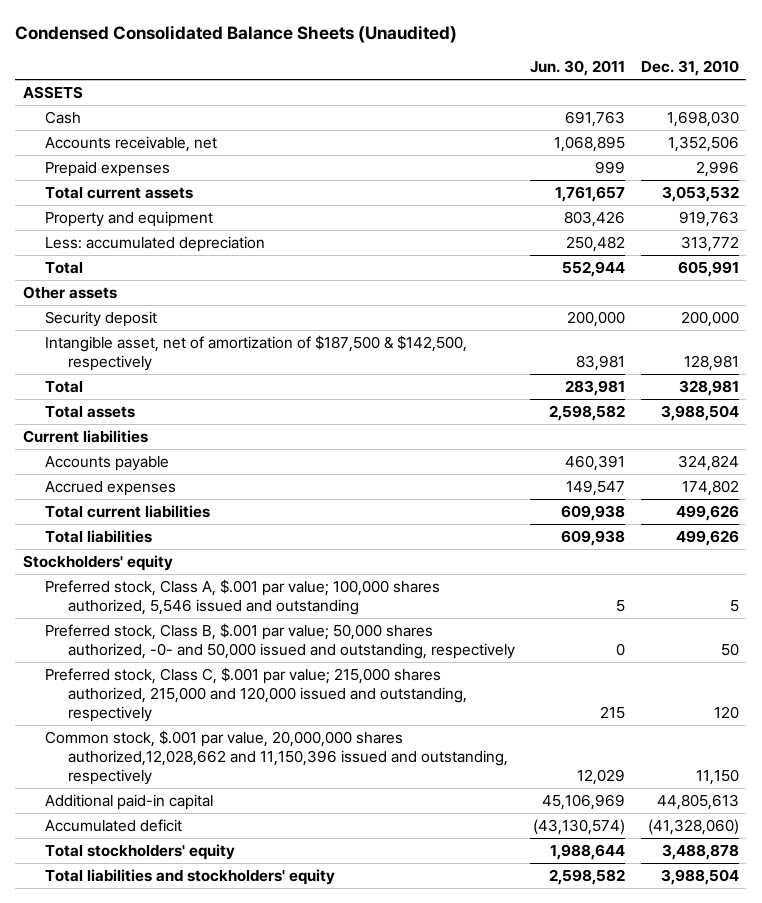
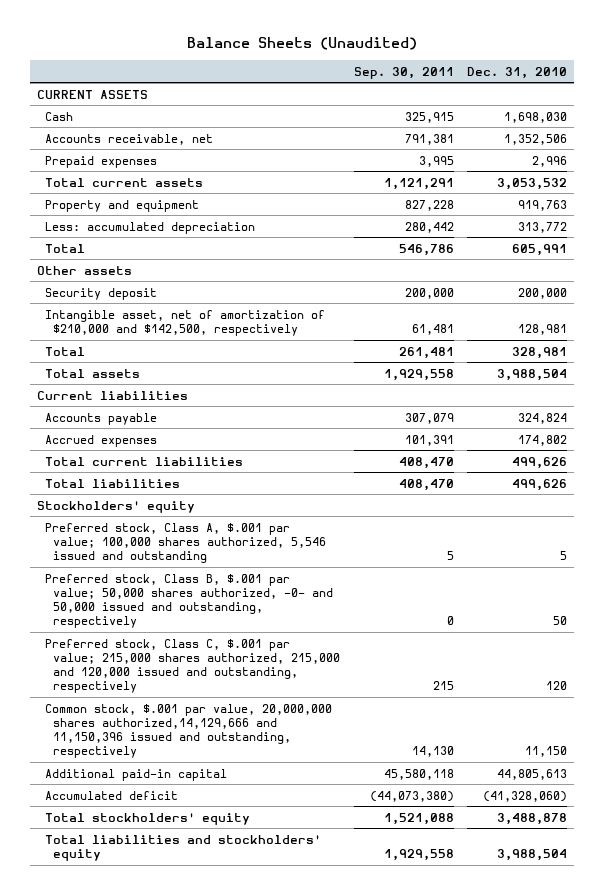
- Condensed Consolidated Balance Sheets (Unaudited)
+ Balance Sheets (Unaudited)
- | Jun. 30, 2011 | Dec. 31, 2010
+ | Sep. 30, 2011 | Dec. 31, 2010
- ASSETS
+ CURRENT ASSETS
- Intangible asset, net of amortization of $187,500 & $142,500, respectively | 83,981 | 128,981
+ Intangible asset, net of amortization of $210,000 and $142,500, respectively | 61,481 | 128,981
- Common stock, $.001 par value, 20,000,000 shares authorized,12,028,662 and 11,150,396 issued and outstanding, respectively | 12,029 | 11,150
+ Common stock, $.001 par value, 20,000,000 shares authorized,14,129,666 and 11,150,396 issued and outstanding, respectively | 14,130 | 11,150

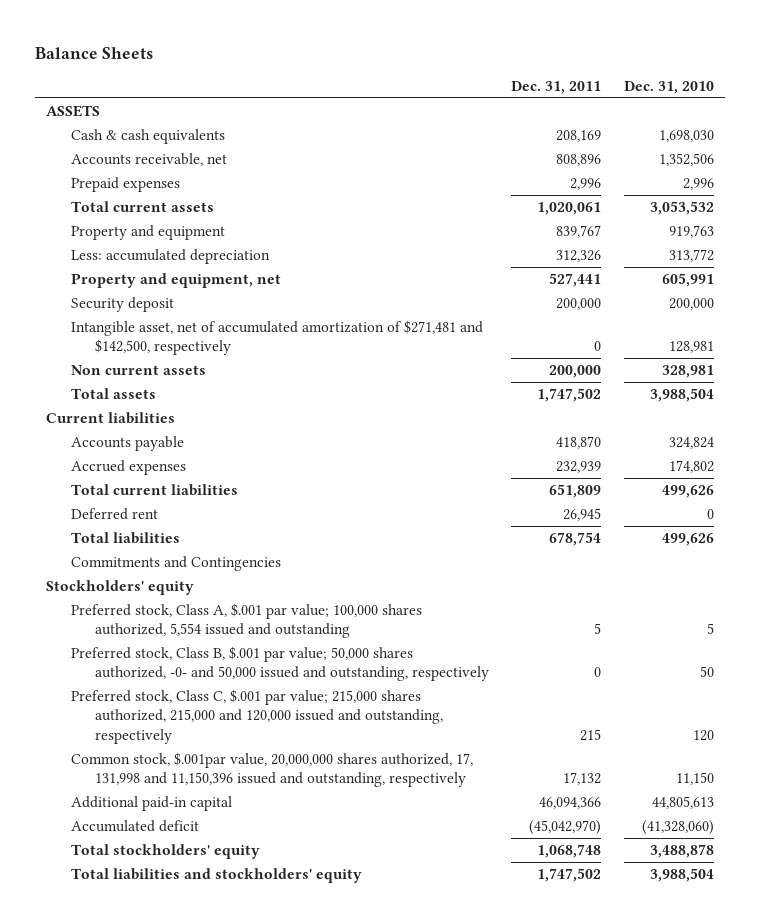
- Balance Sheets (Unaudited)
+ Balance Sheets
- | Sep. 30, 2011 | Dec. 31, 2010
+ | Dec. 31, 2011 | Dec. 31, 2010
- CURRENT ASSETS
- Cash | 325,915 | 1,698,030
+ ASSETS
+ Cash & cash equivalents | 208,169 | 1,698,030
- Total | 546,786 | 605,991
- Other assets
+ Property and equipment, net | 527,441 | 605,991
- Intangible asset, net of amortization of $210,000 and $142,500, respectively | 61,481 | 128,981
- Total | 261,481 | 328,981
+ Intangible asset, net of accumulated amortization of $271,481 and $142,500, respectively | 0 | 128,981
+ Non current assets | 200,000 | 328,981
+ Deferred rent | 26,945 | 0
+ Commitments and Contingencies
- Preferred stock, Class A, $.001 par value; 100,000 shares authorized, 5,546 issued and outstanding | 5 | 5
+ Preferred stock, Class A, $.001 par value; 100,000 shares authorized, 5,554 issued and outstanding | 5 | 5
- Common stock, $.001 par value, 20,000,000 shares authorized,14,129,666 and 11,150,396 issued and outstanding, respectively | 14,130 | 11,150
+ Common stock, $.001par value, 20,000,000 shares authorized, 17, 131,998 and 11,150,396 issued and outstanding, respectively | 17,132 | 11,150

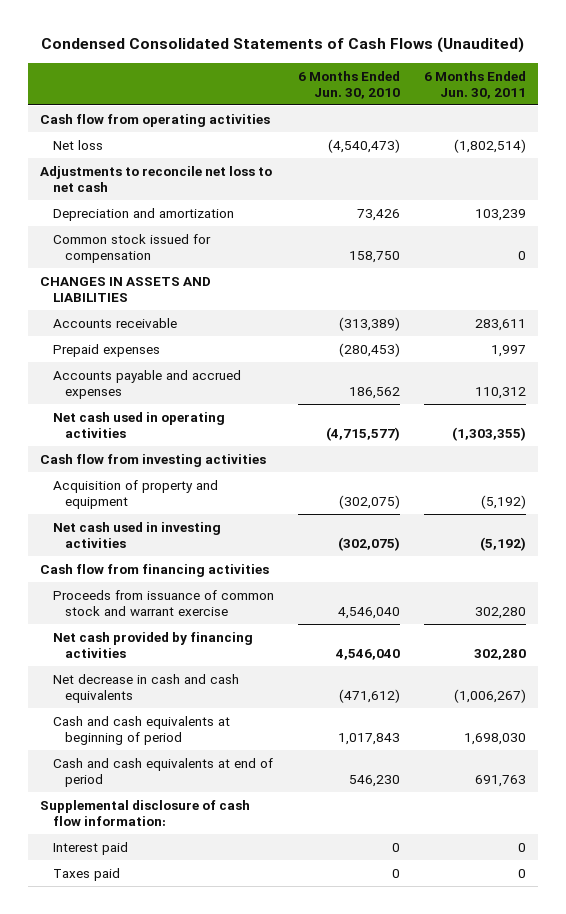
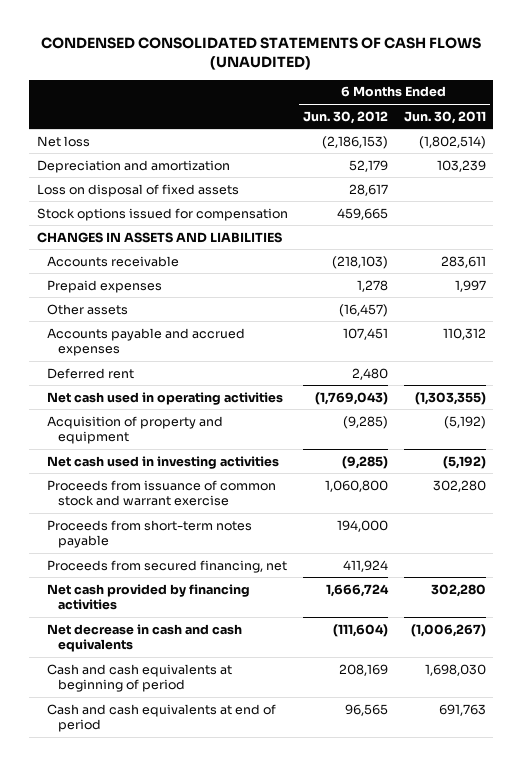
- Condensed Consolidated Statements of Cash Flows (Unaudited)
+ CONDENSED CONSOLIDATED STATEMENTS OF CASH FLOWS (UNAUDITED)
- | 6 Months Ended Jun. 30, 2010 | 6 Months Ended Jun. 30, 2011
+ | 6 Months Ended Jun. 30, 2012 | 6 Months Ended Jun. 30, 2011
- Cash flow from operating activities
- Adjustments to reconcile net loss to net cash
- Common stock issued for compensation | 158,750 | 0
+ Loss on disposal of fixed assets | 28,617 |
+ Stock options issued for compensation | 459,665 |
+ Other assets | (16,457) |
+ Deferred rent | 2,480 |
- Cash flow from investing activities
- Cash flow from financing activities
+ Proceeds from short-term notes payable | 194,000 |
+ Proceeds from secured financing, net | 411,924 |
- Supplemental disclosure of cash flow information:
- Interest paid | 0 | 0
- Taxes paid | 0 | 0

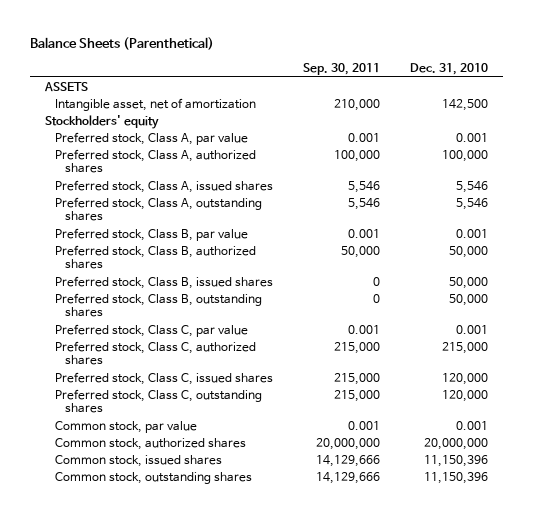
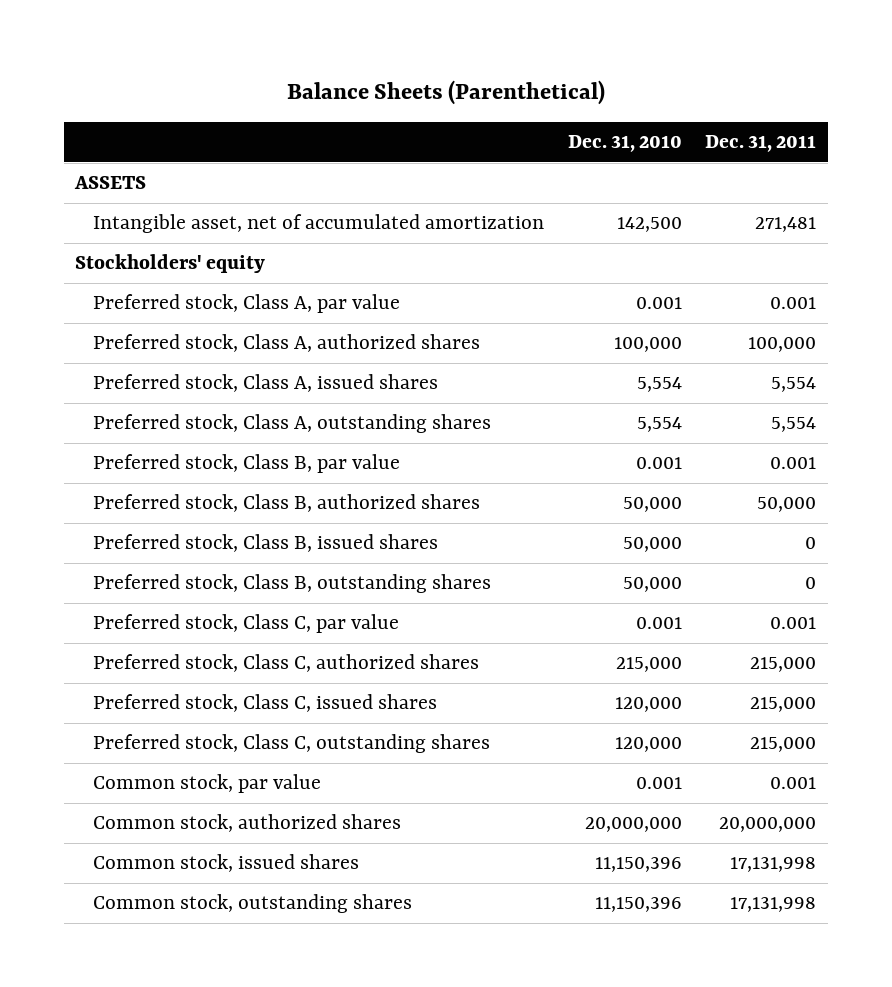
- | Sep. 30, 2011 | Dec. 31, 2010
+ | Dec. 31, 2010 | Dec. 31, 2011
- Intangible asset, net of amortization | 210,000 | 142,500
+ Intangible asset, net of accumulated amortization | 142,500 | 271,481
- Preferred stock, Class A, issued shares | 5,546 | 5,546
- Preferred stock, Class A, outstanding shares | 5,546 | 5,546
+ Preferred stock, Class A, issued shares | 5,554 | 5,554
+ Preferred stock, Class A, outstanding shares | 5,554 | 5,554

